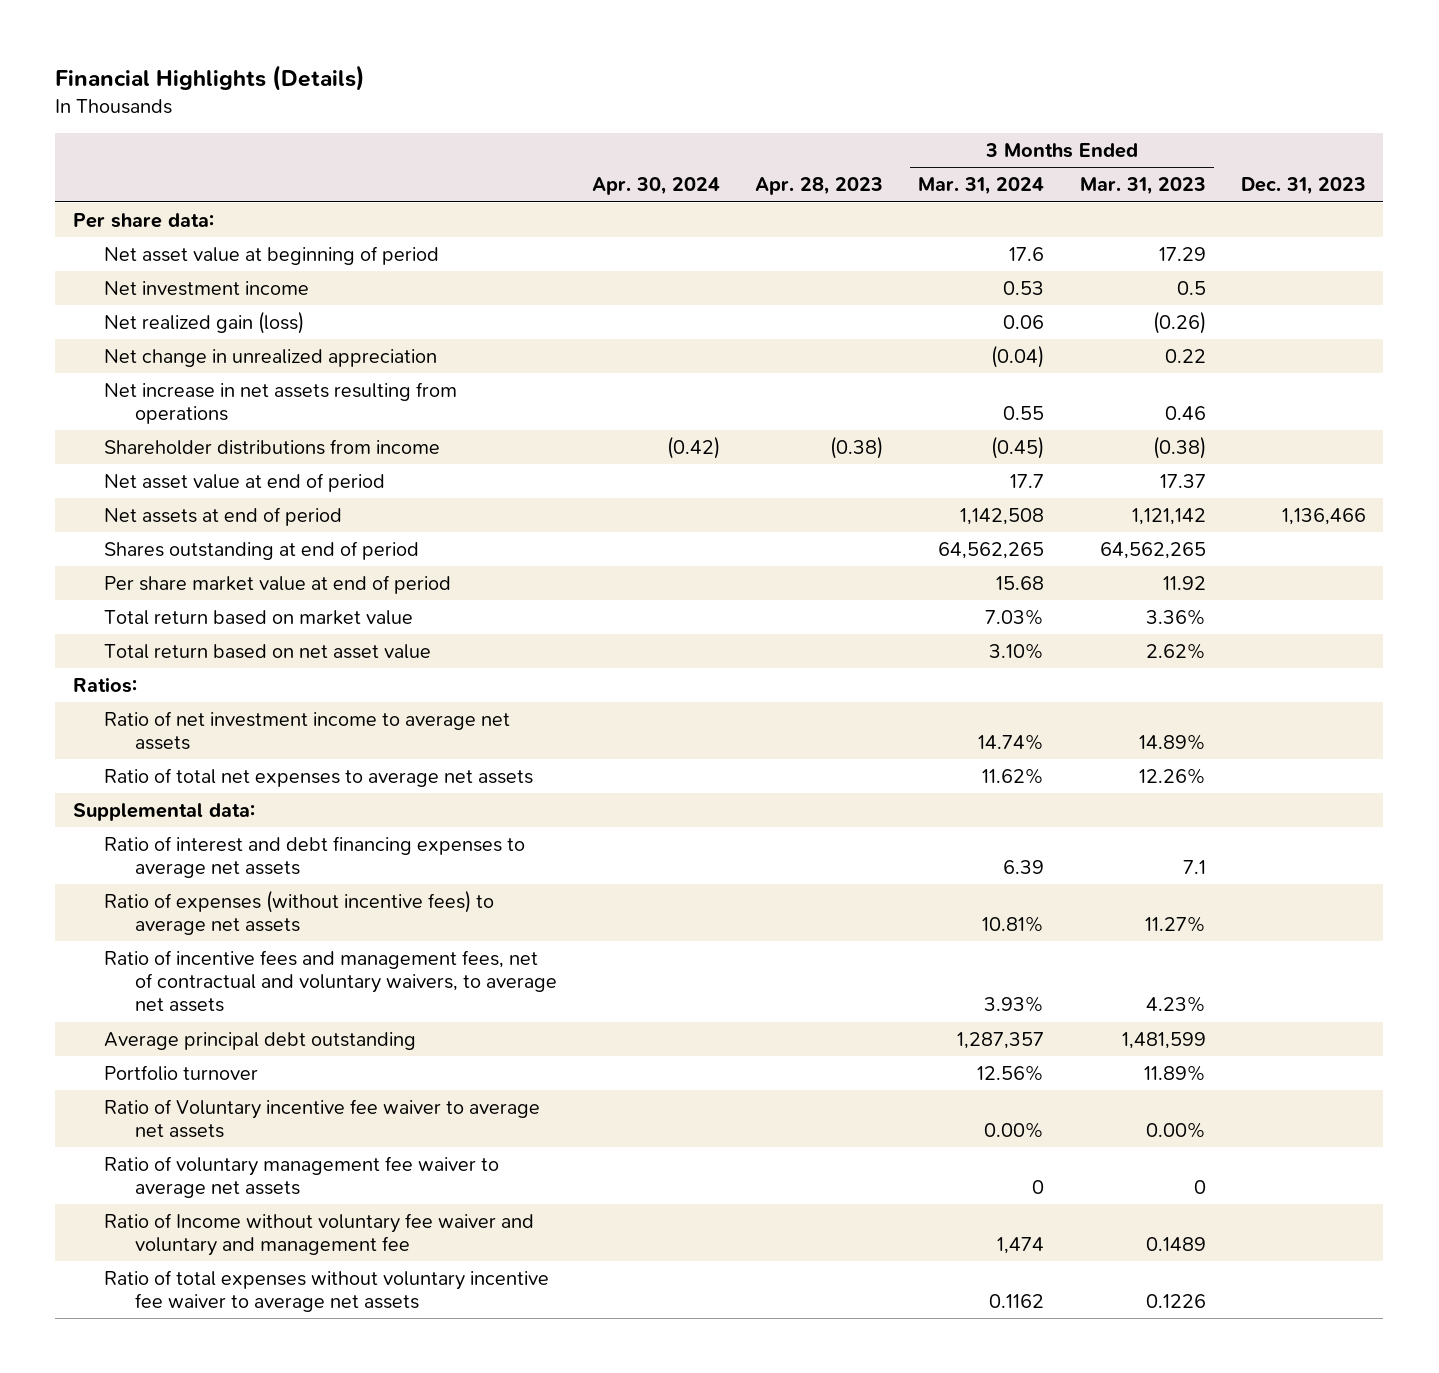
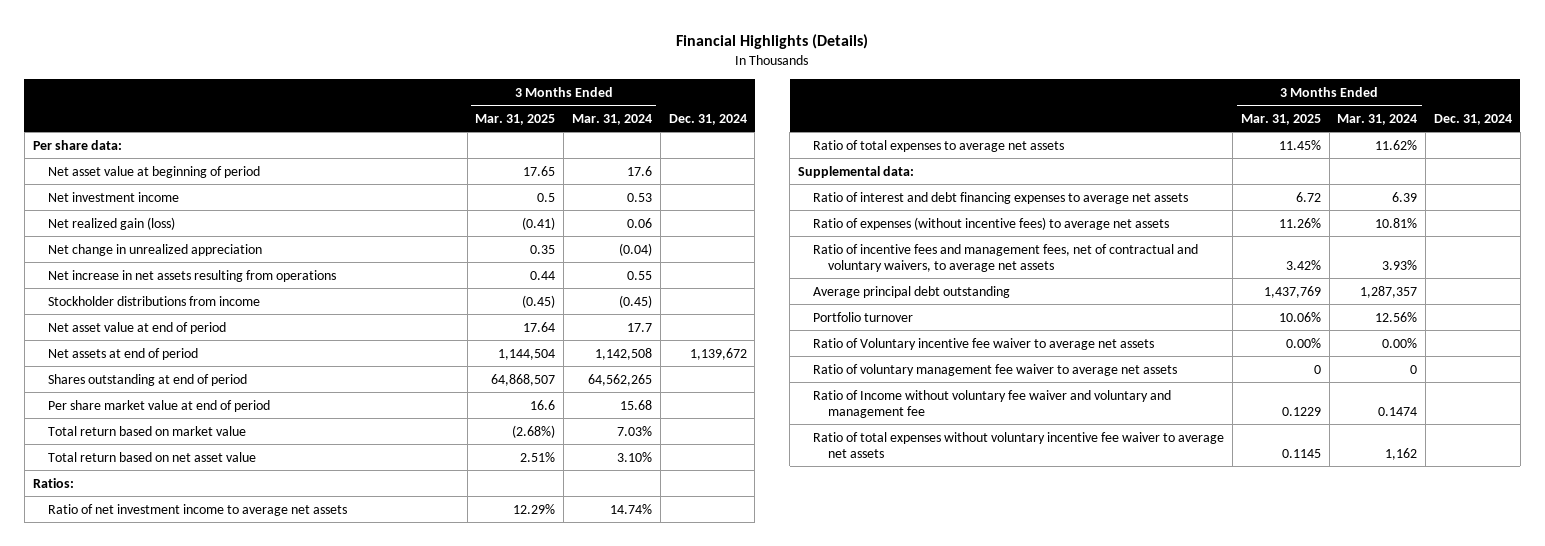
- | Apr. 30, 2024 | Apr. 28, 2023 | 3 Months Ended Mar. 31, 2024 | 3 Months Ended Mar. 31, 2023 | Dec. 31, 2023
+ | 3 Months Ended Mar. 31, 2025 | 3 Months Ended Mar. 31, 2024 | Dec. 31, 2024
- Shareholder distributions from income | (0.42) | (0.38) | (0.45) | (0.38) |
+ Stockholder distributions from income | (0.45) | (0.45) |
- Ratio of total net expenses to average net assets | | | 11.62% | 12.26% |
+ Ratio of total expenses to average net assets | 11.45% | 11.62% |
- Ratio of Income without voluntary fee waiver and voluntary and management fee | | | 1,474 | 0.1489 |
- Ratio of total expenses without voluntary incentive fee waiver to average net assets | | | 0.1162 | 0.1226 |
+ Ratio of Income without voluntary fee waiver and voluntary and management fee | 0.1229 | 0.1474 |
+ Ratio of total expenses without voluntary incentive fee waiver to average net assets | 0.1145 | 1,162 |

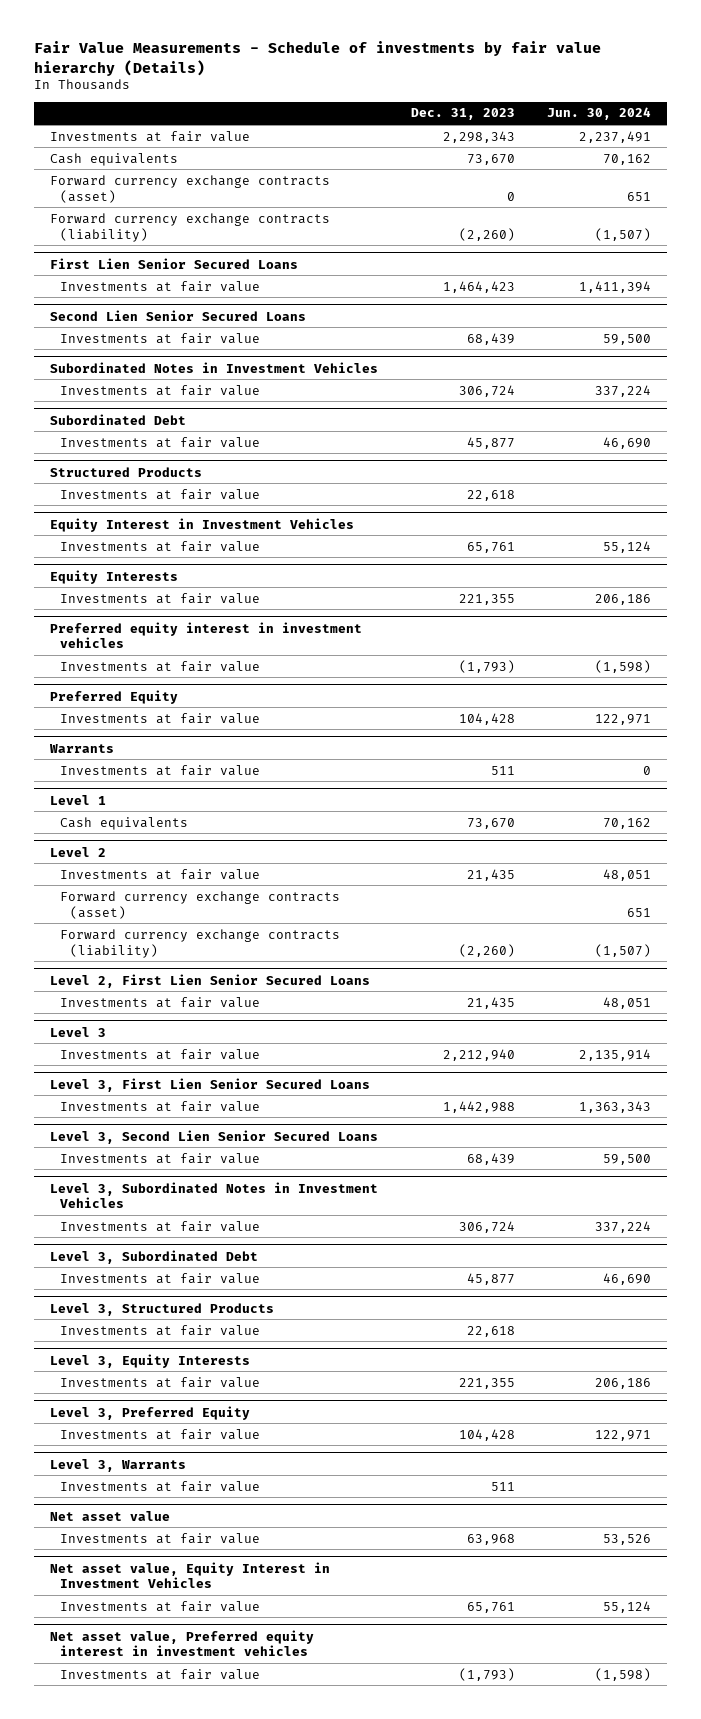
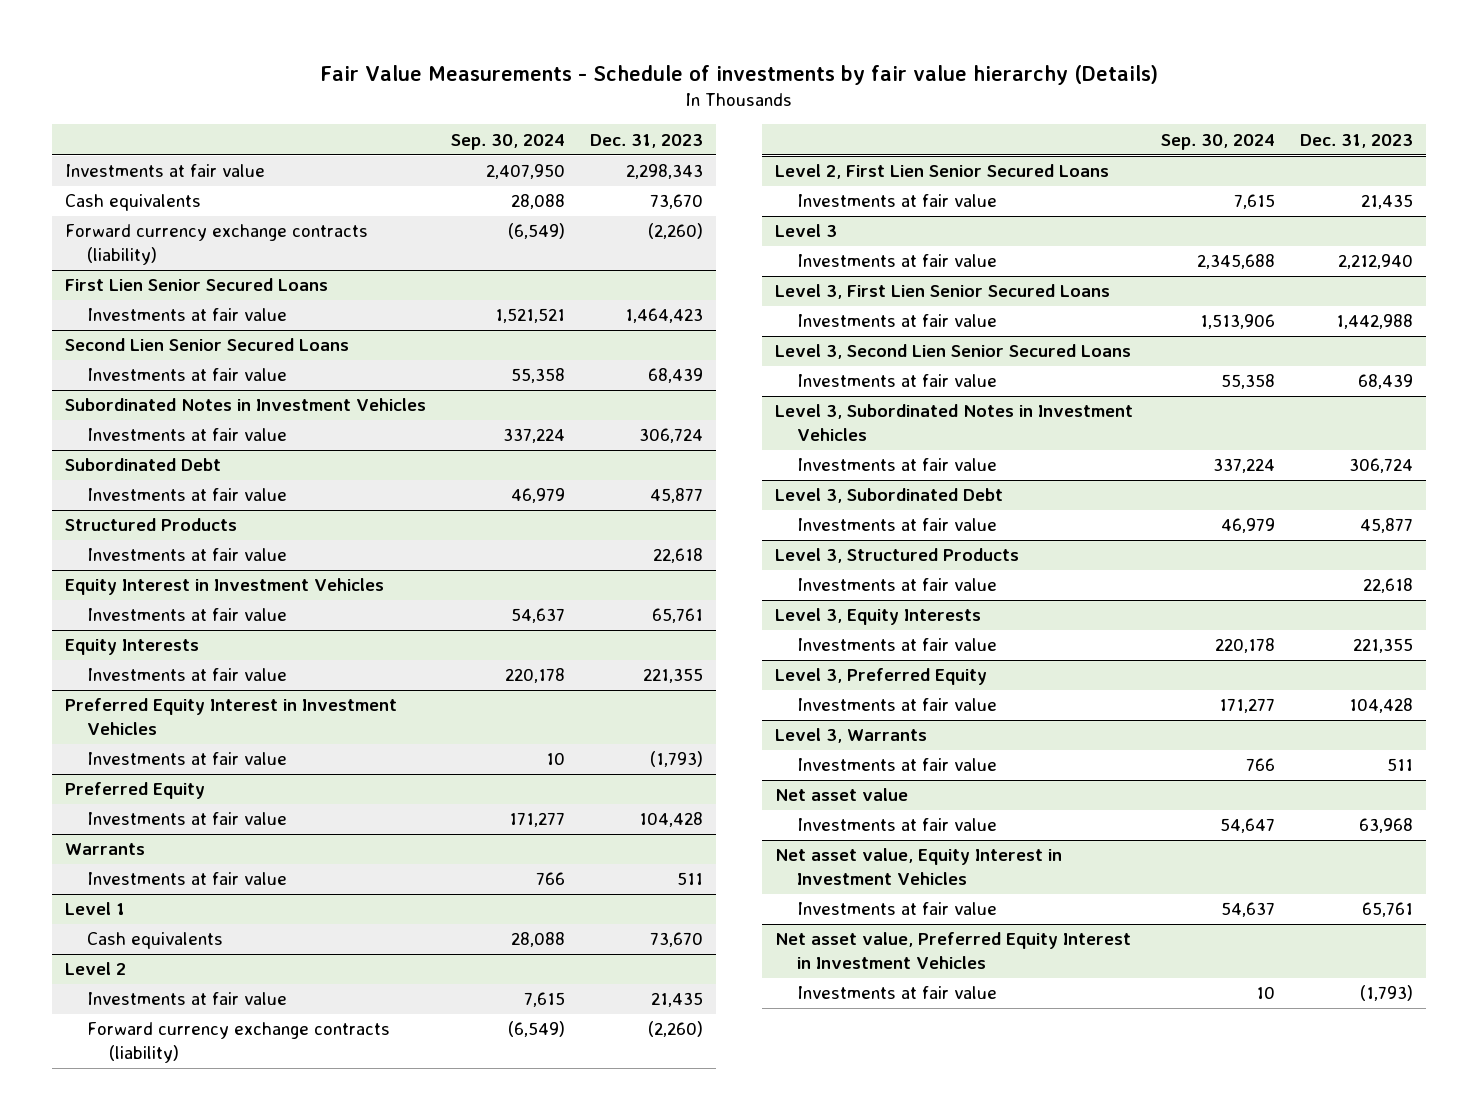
- | Dec. 31, 2023 | Jun. 30, 2024
+ | Sep. 30, 2024 | Dec. 31, 2023
- Forward currency exchange contracts (asset) | 0 | 651
- Preferred equity interest in investment vehicles
+ Preferred Equity Interest in Investment Vehicles
@ Level 2
- Forward currency exchange contracts (asset) | | 651
- Net asset value, Preferred equity interest in investment vehicles
+ Net asset value, Preferred Equity Interest in Investment Vehicles

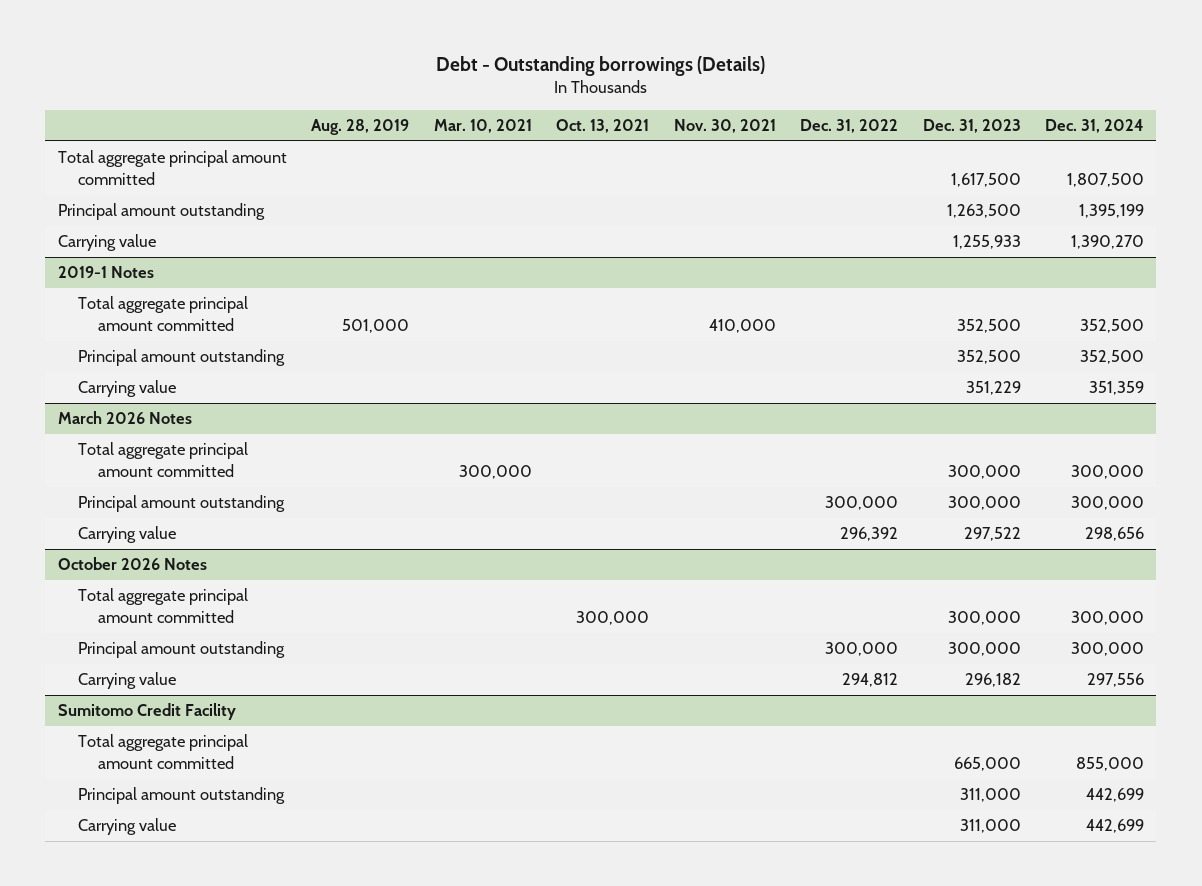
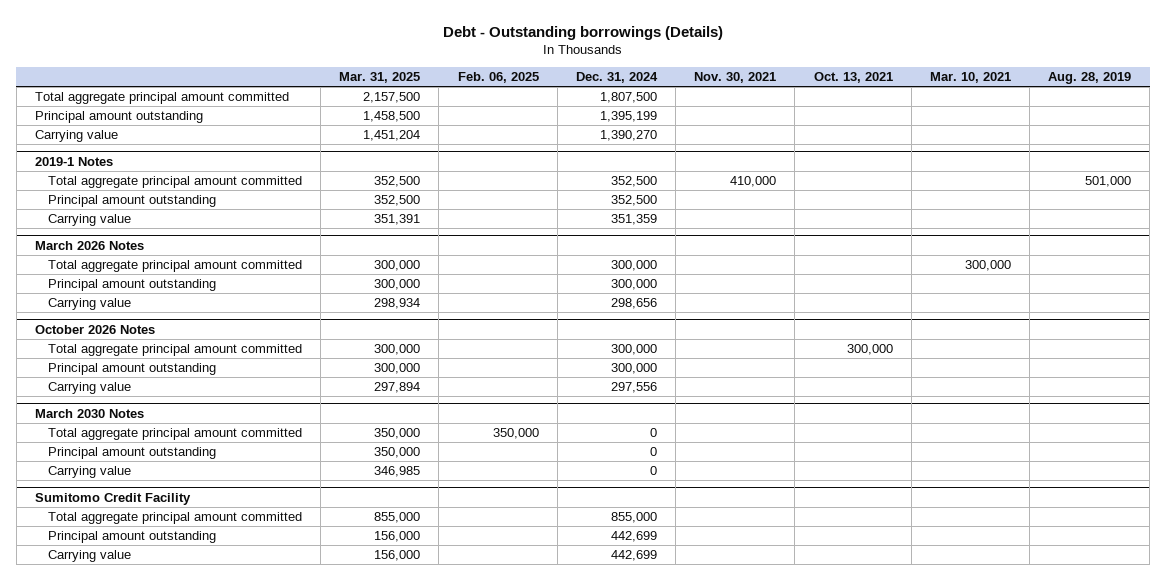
- | Aug. 28, 2019 | Mar. 10, 2021 | Oct. 13, 2021 | Nov. 30, 2021 | Dec. 31, 2022 | Dec. 31, 2023 | Dec. 31, 2024
+ | Mar. 31, 2025 | Feb. 06, 2025 | Dec. 31, 2024 | Nov. 30, 2021 | Oct. 13, 2021 | Mar. 10, 2021 | Aug. 28, 2019
+ March 2030 Notes
+ Total aggregate principal amount committed | 350,000 | 350,000 | 0 | | | |
+ Principal amount outstanding | 350,000 | | 0 | | | |
+ Carrying value | 346,985 | | 0 | | | |

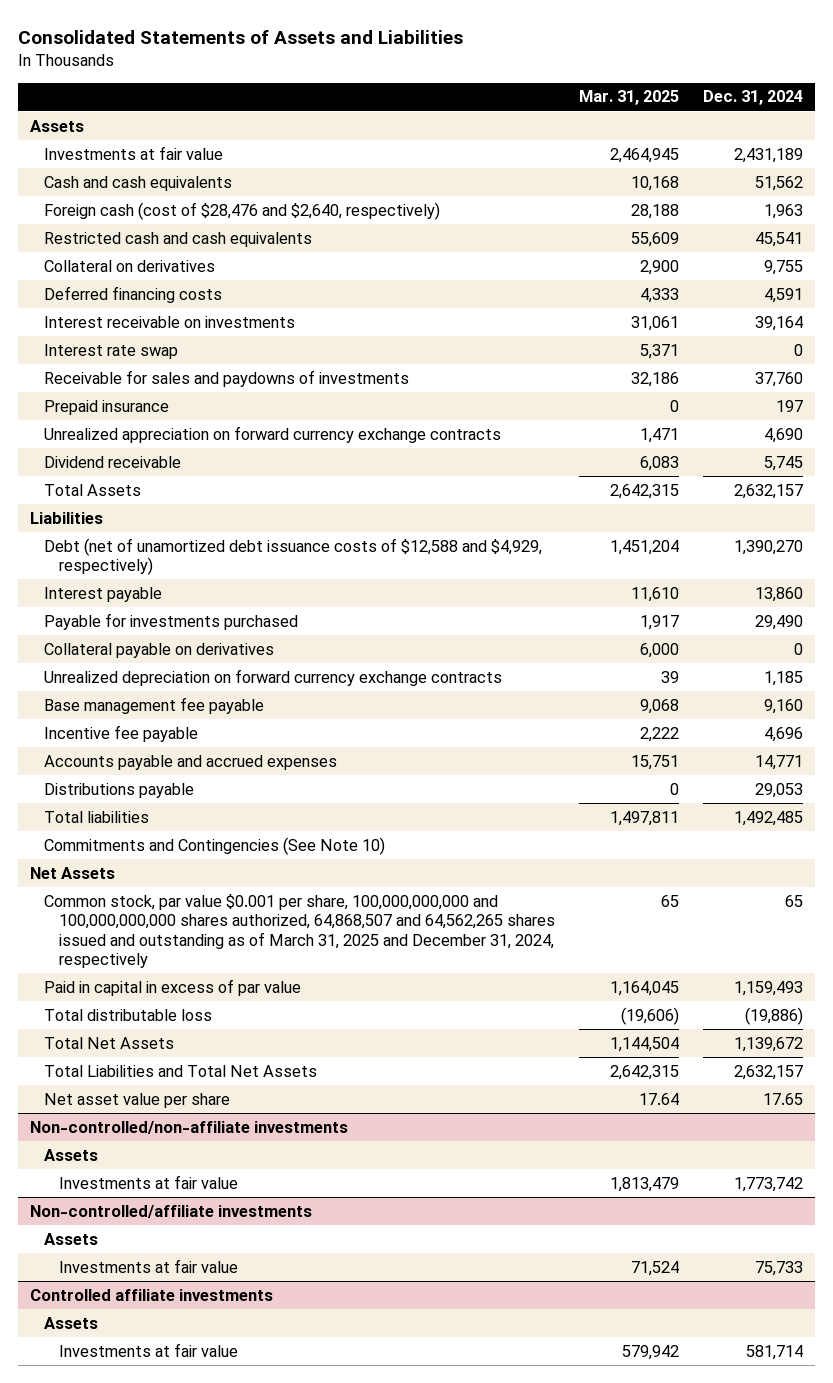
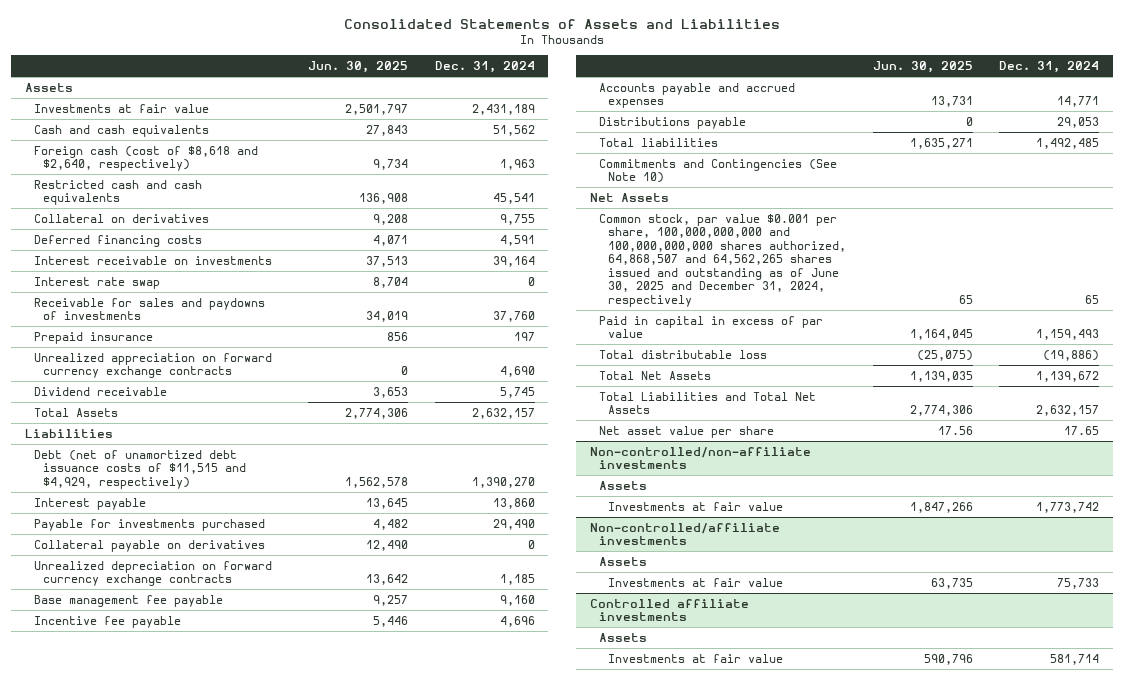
- | Mar. 31, 2025 | Dec. 31, 2024
+ | Jun. 30, 2025 | Dec. 31, 2024
- Foreign cash (cost of $28,476 and $2,640, respectively) | 28,188 | 1,963
+ Foreign cash (cost of $8,618 and $2,640, respectively) | 9,734 | 1,963
- Debt (net of unamortized debt issuance costs of $12,588 and $4,929, respectively) | 1,451,204 | 1,390,270
+ Debt (net of unamortized debt issuance costs of $11,515 and $4,929, respectively) | 1,562,578 | 1,390,270
- Common stock, par value $0.001 per share, 100,000,000,000 and 100,000,000,000 shares authorized, 64,868,507 and 64,562,265 shares issued and outstanding as of March 31, 2025 and December 31, 2024, respectively | 65 | 65
+ Common stock, par value $0.001 per share, 100,000,000,000 and 100,000,000,000 shares authorized, 64,868,507 and 64,562,265 shares issued and outstanding as of June 30, 2025 and December 31, 2024, respectively | 65 | 65

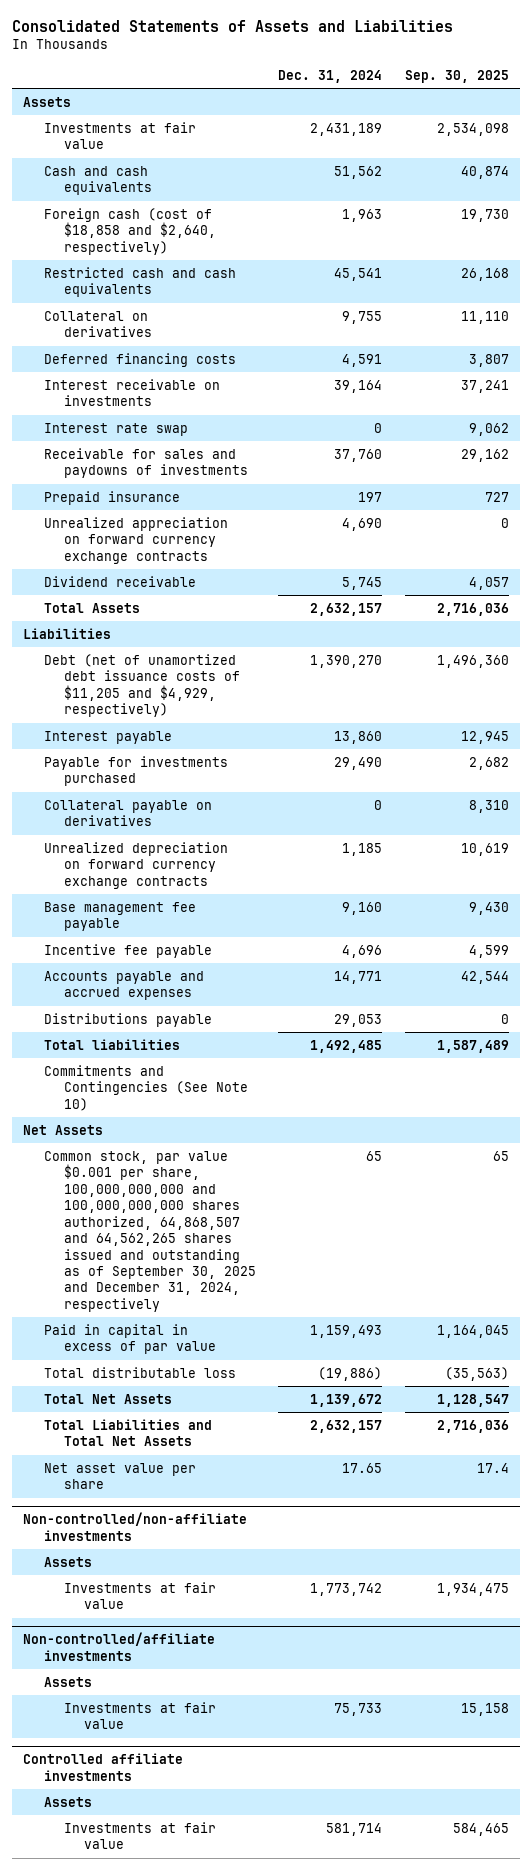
- | Jun. 30, 2025 | Dec. 31, 2024
+ | Dec. 31, 2024 | Sep. 30, 2025
- Foreign cash (cost of $8,618 and $2,640, respectively) | 9,734 | 1,963
+ Foreign cash (cost of $18,858 and $2,640, respectively) | 1,963 | 19,730
- Debt (net of unamortized debt issuance costs of $11,515 and $4,929, respectively) | 1,562,578 | 1,390,270
+ Debt (net of unamortized debt issuance costs of $11,205 and $4,929, respectively) | 1,390,270 | 1,496,360
- Common stock, par value $0.001 per share, 100,000,000,000 and 100,000,000,000 shares authorized, 64,868,507 and 64,562,265 shares issued and outstanding as of June 30, 2025 and December 31, 2024, respectively | 65 | 65
+ Common stock, par value $0.001 per share, 100,000,000,000 and 100,000,000,000 shares authorized, 64,868,507 and 64,562,265 shares issued and outstanding as of September 30, 2025 and December 31, 2024, respectively | 65 | 65

